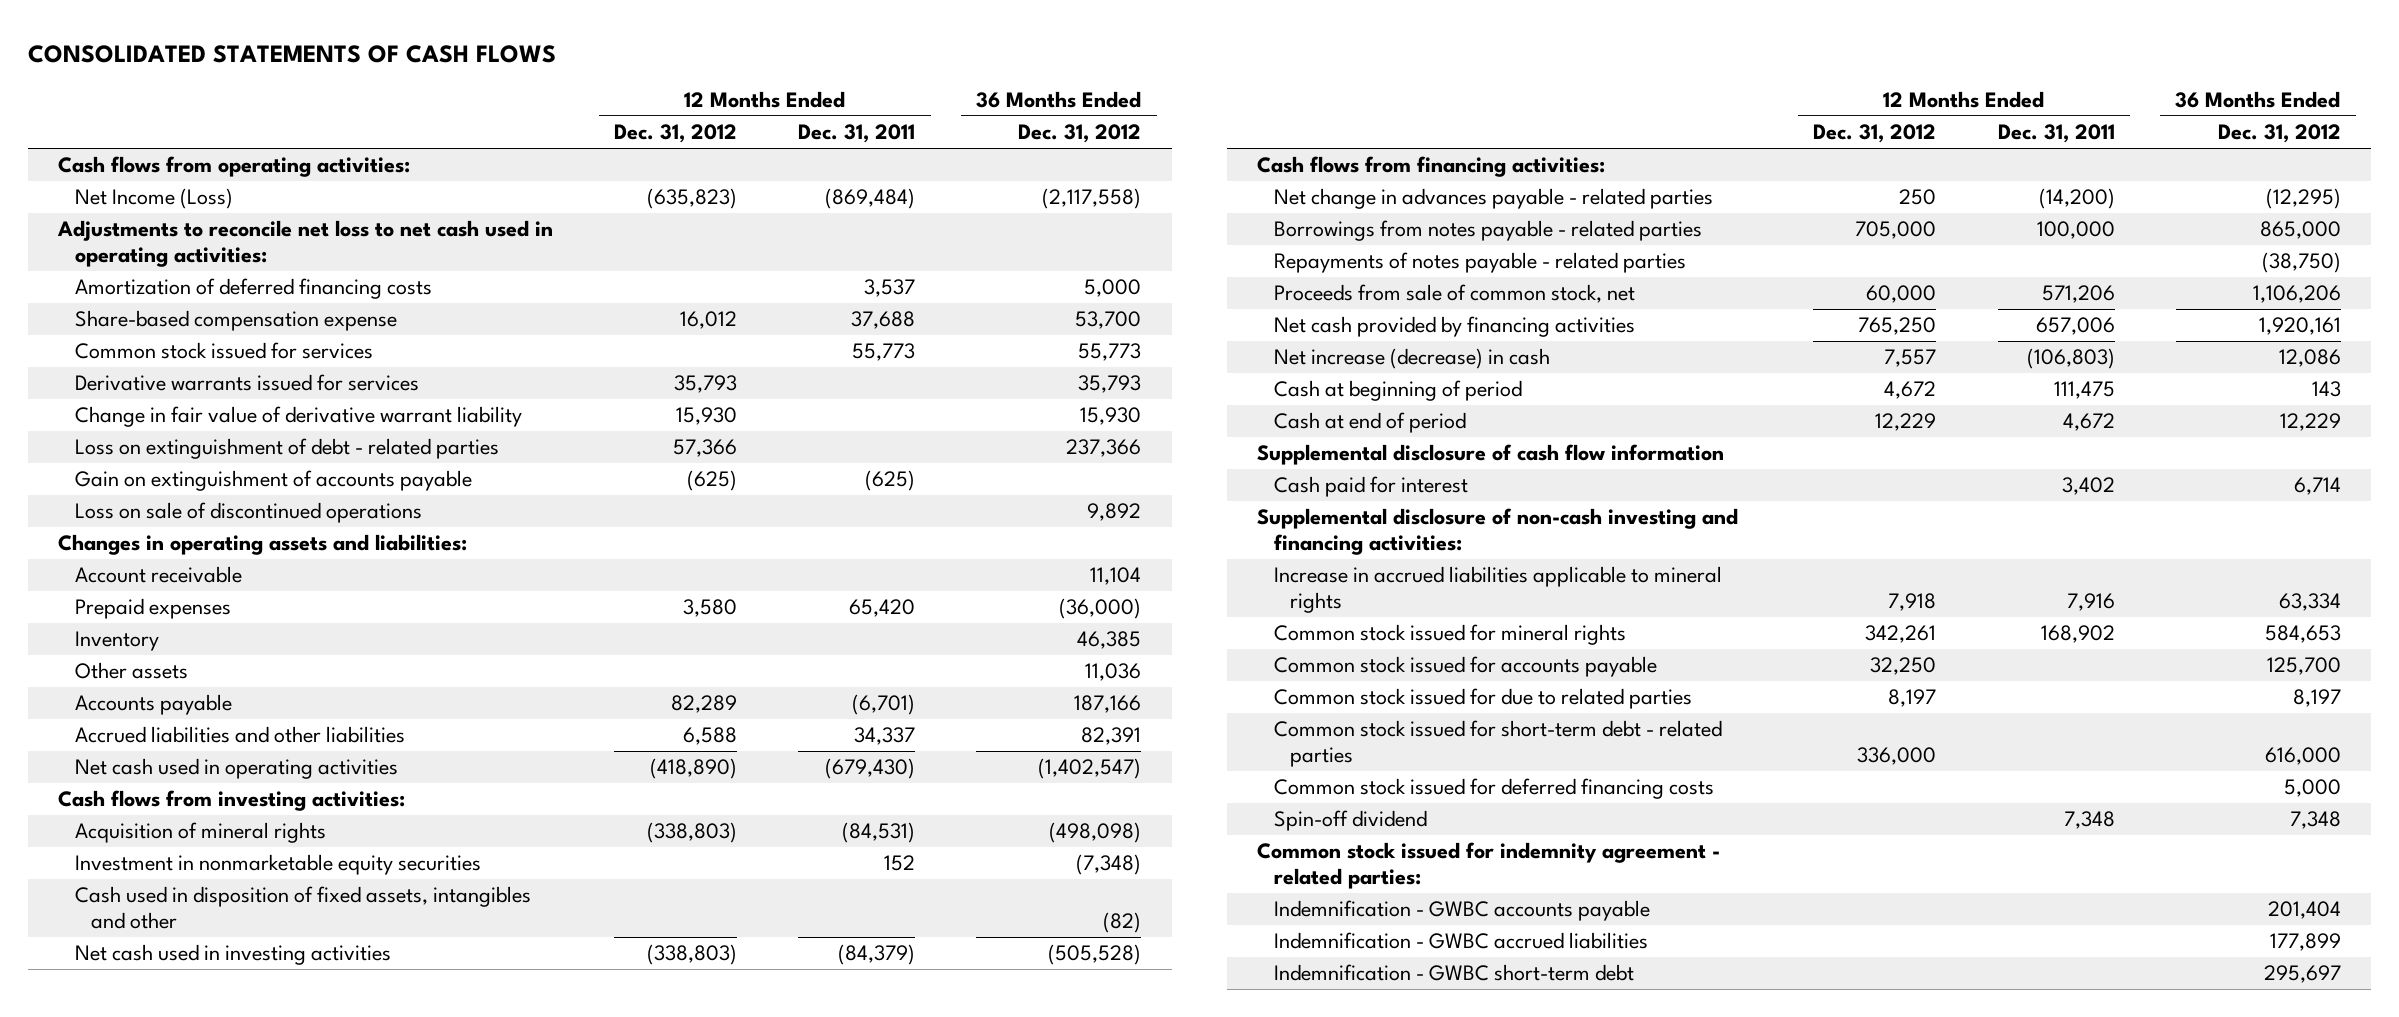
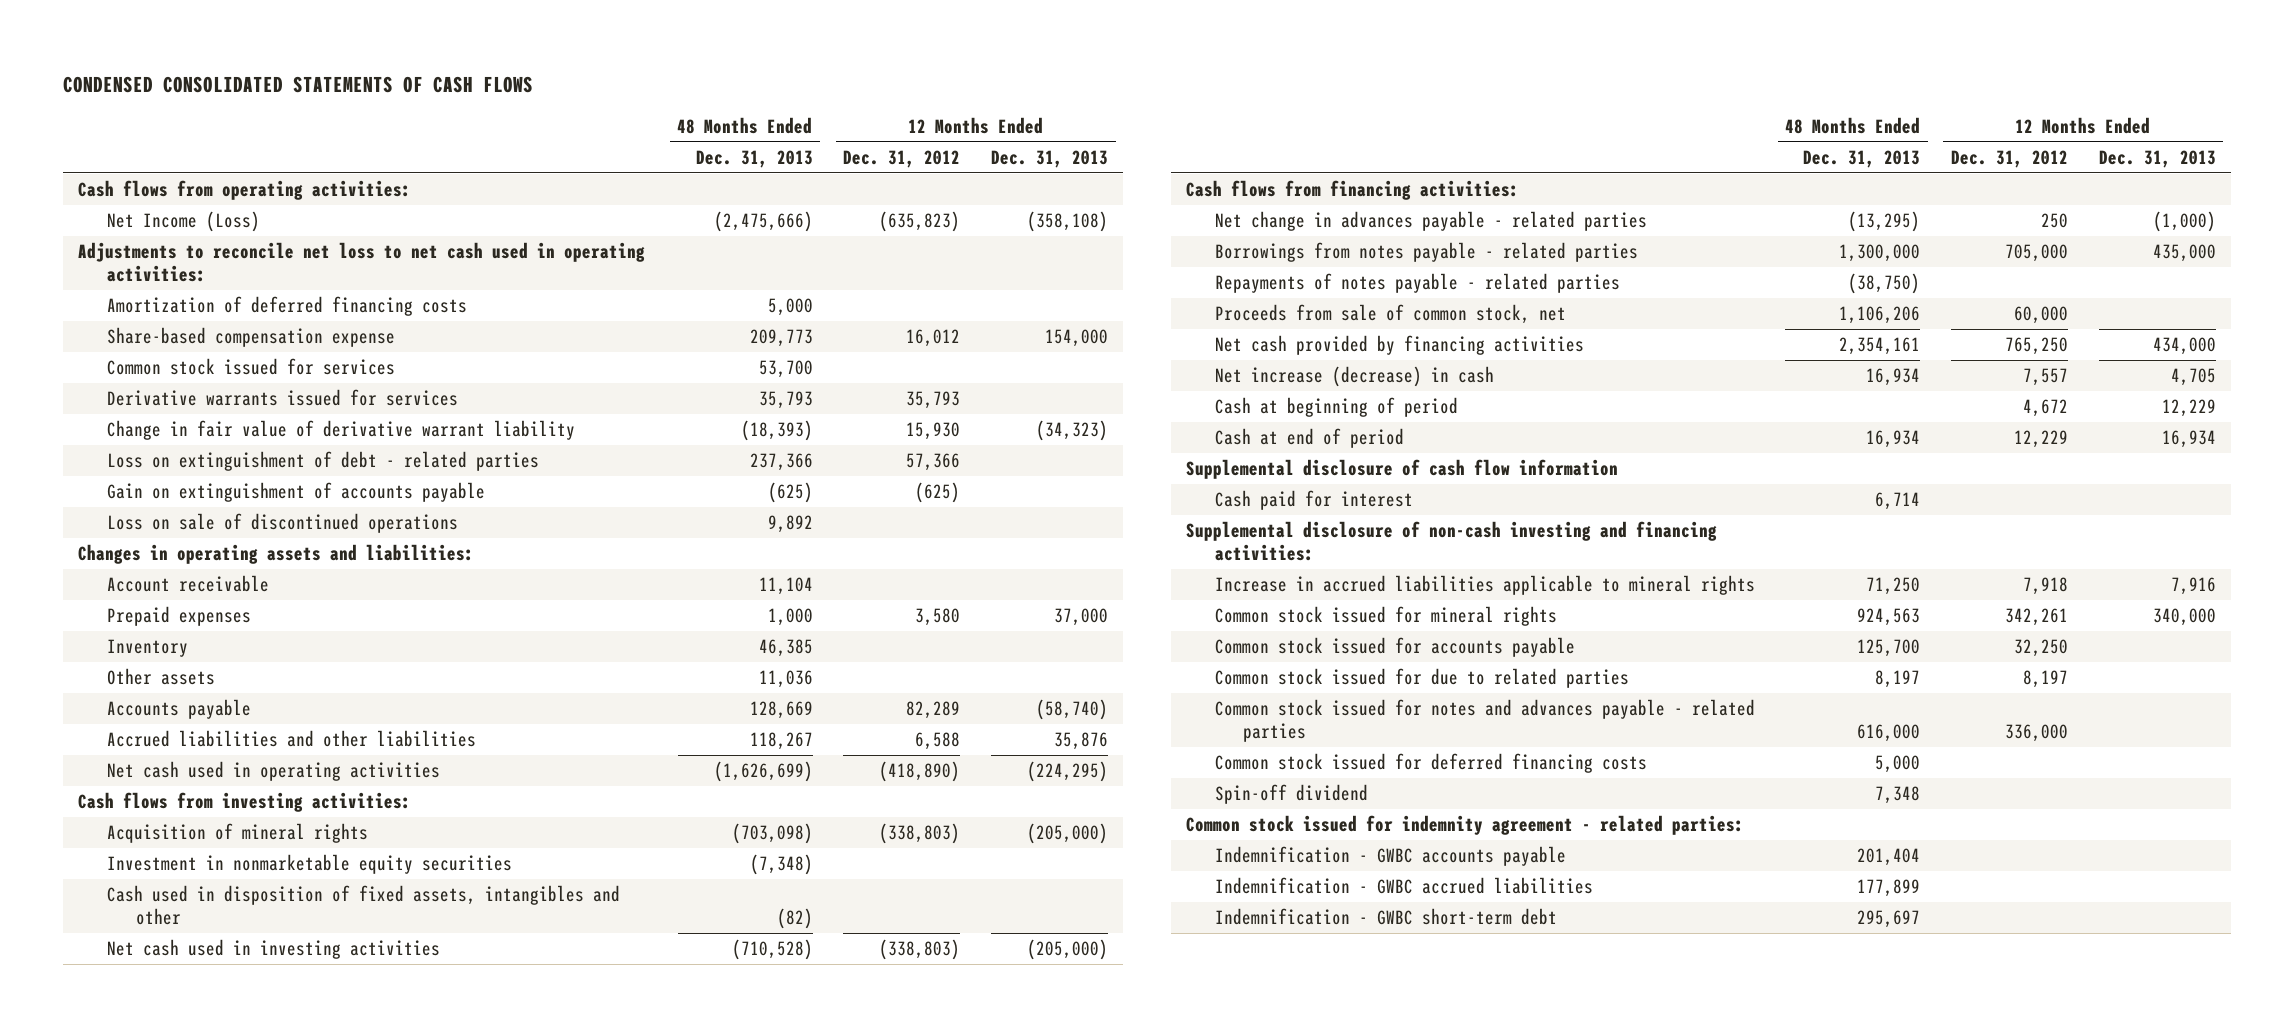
- CONSOLIDATED STATEMENTS OF CASH FLOWS
+ CONDENSED CONSOLIDATED STATEMENTS OF CASH FLOWS
- | 12 Months Ended Dec. 31, 2012 | 12 Months Ended Dec. 31, 2011 | 36 Months Ended Dec. 31, 2012
+ | 48 Months Ended Dec. 31, 2013 | 12 Months Ended Dec. 31, 2012 | 12 Months Ended Dec. 31, 2013
- Common stock issued for short-term debt - related parties | 336,000 | | 616,000
+ Common stock issued for notes and advances payable - related parties | 616,000 | 336,000 |

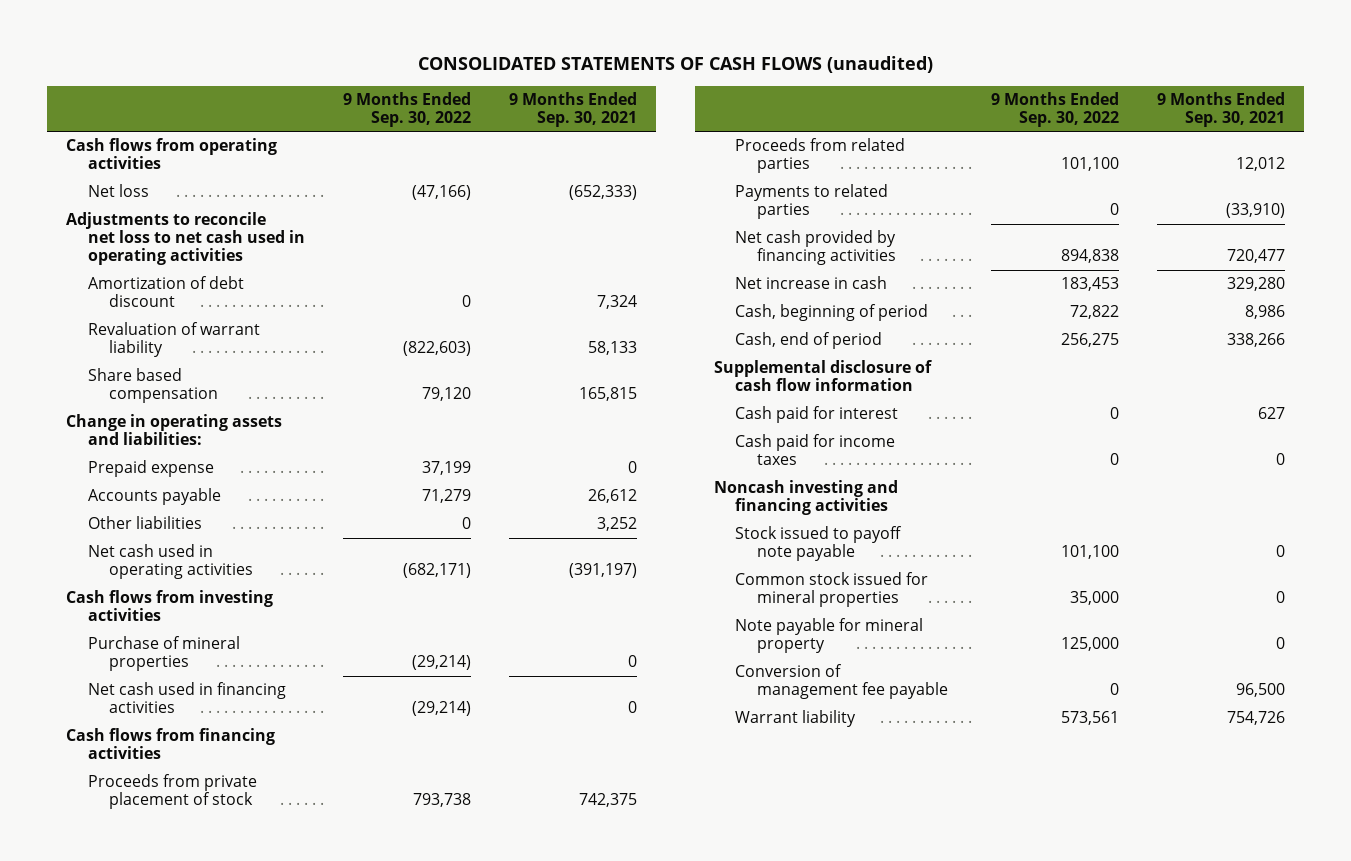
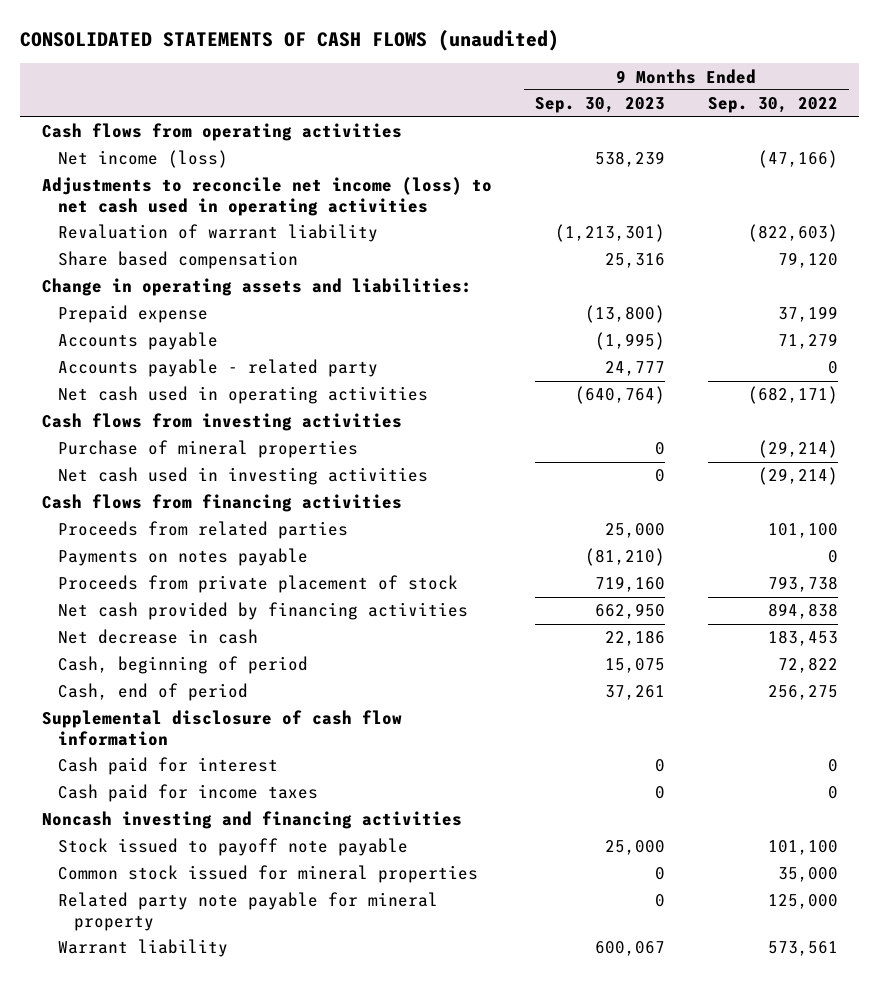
- | 9 Months Ended Sep. 30, 2022 | 9 Months Ended Sep. 30, 2021
+ | 9 Months Ended Sep. 30, 2023 | 9 Months Ended Sep. 30, 2022
- Net loss | (47,166) | (652,333)
- Adjustments to reconcile net loss to net cash used in operating activities
- Amortization of debt discount | 0 | 7,324
+ Net income (loss) | 538,239 | (47,166)
+ Adjustments to reconcile net income (loss) to net cash used in operating activities
- Other liabilities | 0 | 3,252
+ Accounts payable - related party | 24,777 | 0
- Net cash used in financing activities | (29,214) | 0
+ Net cash used in investing activities | 0 | (29,214)
- Payments to related parties | 0 | (33,910)
+ Payments on notes payable | (81,210) | 0
moved down: Proceeds from private placement of stock | 719,160 | 793,738
- Net increase in cash | 183,453 | 329,280
+ Net decrease in cash | 22,186 | 183,453
- Note payable for mineral property | 125,000 | 0
- Conversion of management fee payable | 0 | 96,500
+ Related party note payable for mineral property | 0 | 125,000

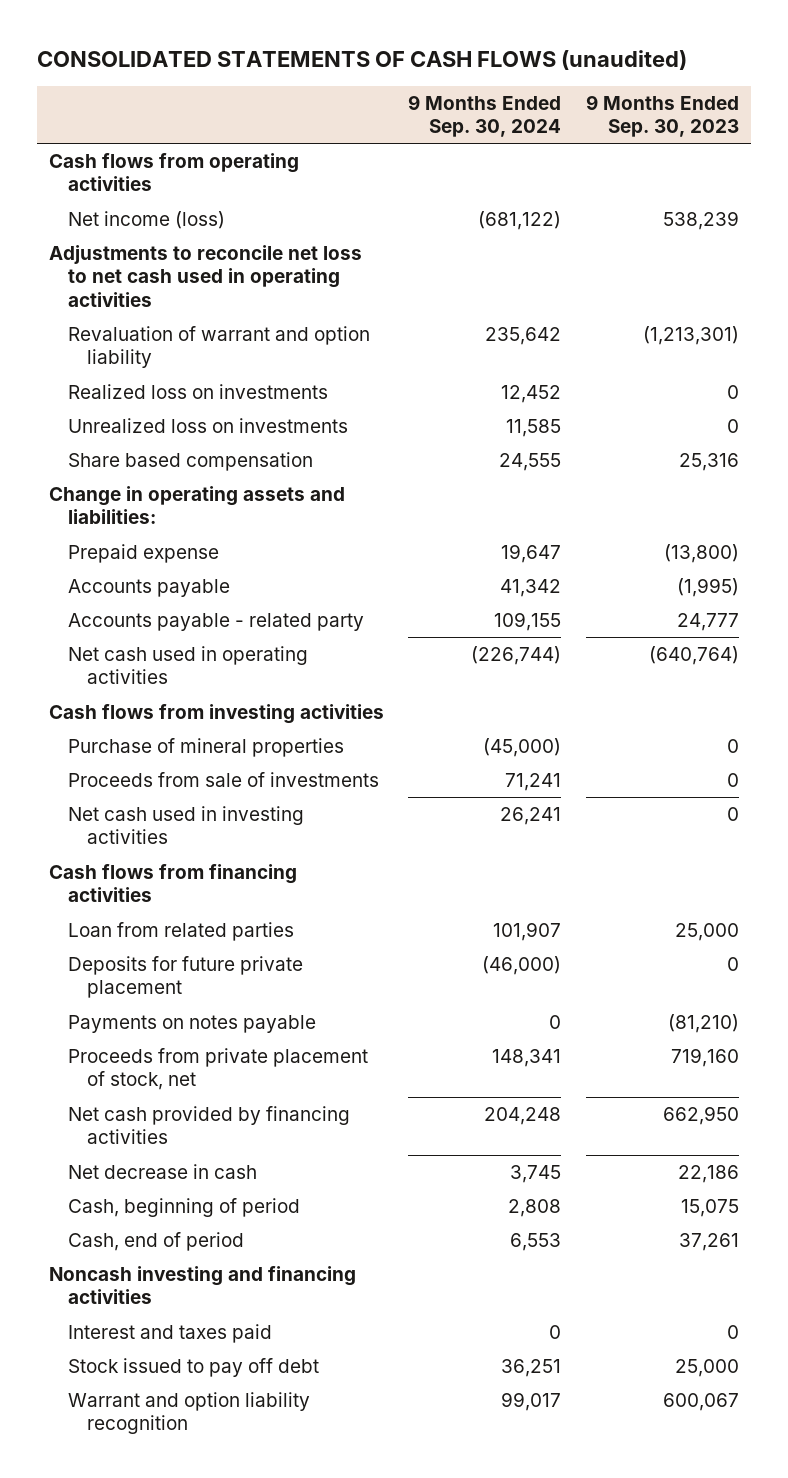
- | 9 Months Ended Sep. 30, 2023 | 9 Months Ended Sep. 30, 2022
+ | 9 Months Ended Sep. 30, 2024 | 9 Months Ended Sep. 30, 2023
- Adjustments to reconcile net income (loss) to net cash used in operating activities
- Revaluation of warrant liability | (1,213,301) | (822,603)
+ Adjustments to reconcile net loss to net cash used in operating activities
+ Revaluation of warrant and option liability | 235,642 | (1,213,301)
+ Realized loss on investments | 12,452 | 0
+ Unrealized loss on investments | 11,585 | 0
+ Proceeds from sale of investments | 71,241 | 0
- Proceeds from related parties | 25,000 | 101,100
+ Loan from related parties | 101,907 | 25,000
+ Deposits for future private placement | (46,000) | 0
- Proceeds from private placement of stock | 719,160 | 793,738
+ Proceeds from private placement of stock, net | 148,341 | 719,160
- Supplemental disclosure of cash flow information
- Cash paid for interest | 0 | 0
- Cash paid for income taxes | 0 | 0
- Stock issued to payoff note payable | 25,000 | 101,100
- Common stock issued for mineral properties | 0 | 35,000
- Related party note payable for mineral property | 0 | 125,000
- Warrant liability | 600,067 | 573,561
+ Interest and taxes paid | 0 | 0
+ Stock issued to pay off debt | 36,251 | 25,000
+ Warrant and option liability recognition | 99,017 | 600,067

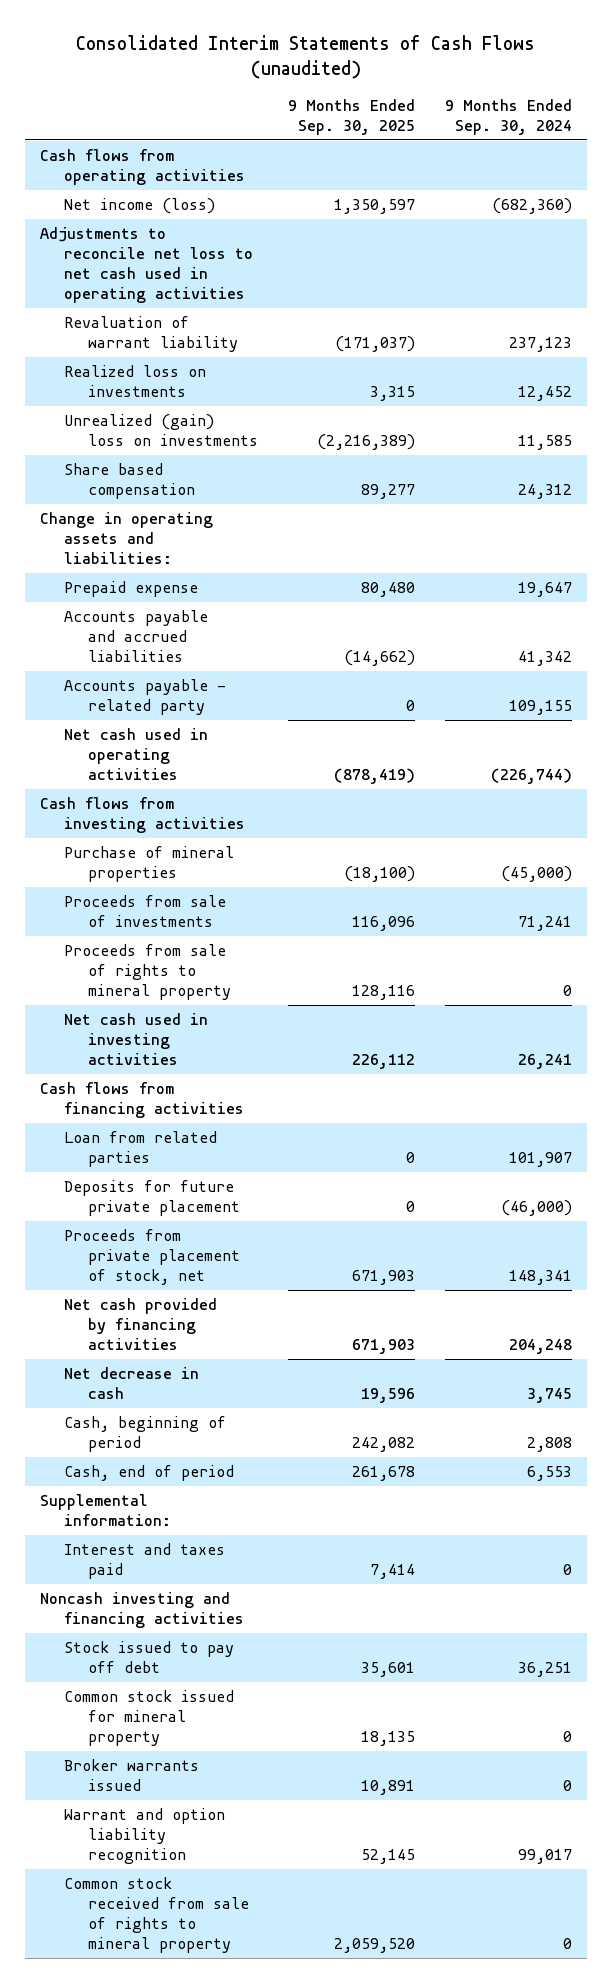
- CONSOLIDATED STATEMENTS OF CASH FLOWS (unaudited)
+ Consolidated Interim Statements of Cash Flows (unaudited)
- | 9 Months Ended Sep. 30, 2024 | 9 Months Ended Sep. 30, 2023
+ | 9 Months Ended Sep. 30, 2025 | 9 Months Ended Sep. 30, 2024
- Net income (loss) | (681,122) | 538,239
+ Net income (loss) | 1,350,597 | (682,360)
- Revaluation of warrant and option liability | 235,642 | (1,213,301)
+ Revaluation of warrant liability | (171,037) | 237,123
- Unrealized loss on investments | 11,585 | 0
- Share based compensation | 24,555 | 25,316
+ Unrealized (gain) loss on investments | (2,216,389) | 11,585
+ Share based compensation | 89,277 | 24,312
- Accounts payable | 41,342 | (1,995)
+ Accounts payable and accrued liabilities | (14,662) | 41,342
+ Proceeds from sale of rights to mineral property | 128,116 | 0
- Payments on notes payable | 0 | (81,210)
+ Supplemental information:
moved down: Noncash investing and financing activities
+ Common stock issued for mineral property | 18,135 | 0
+ Broker warrants issued | 10,891 | 0
+ Common stock received from sale of rights to mineral property | 2,059,520 | 0

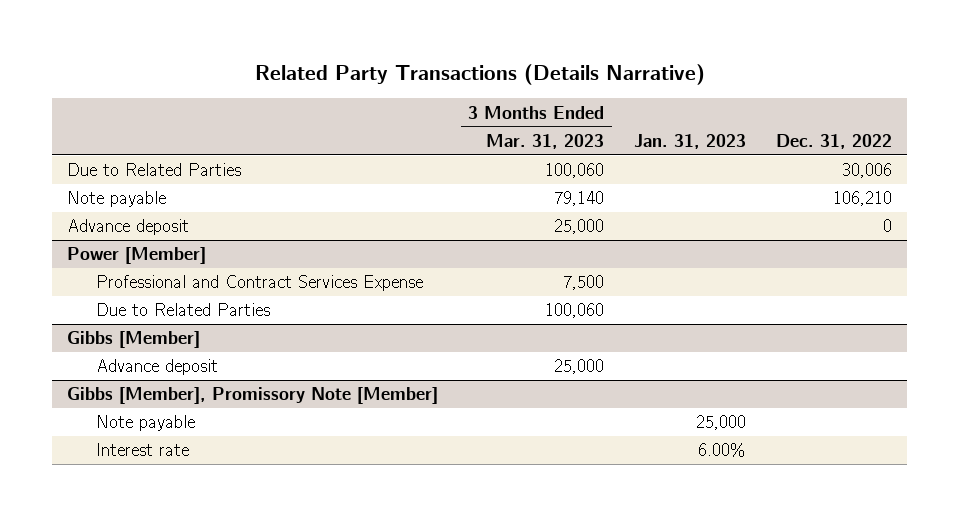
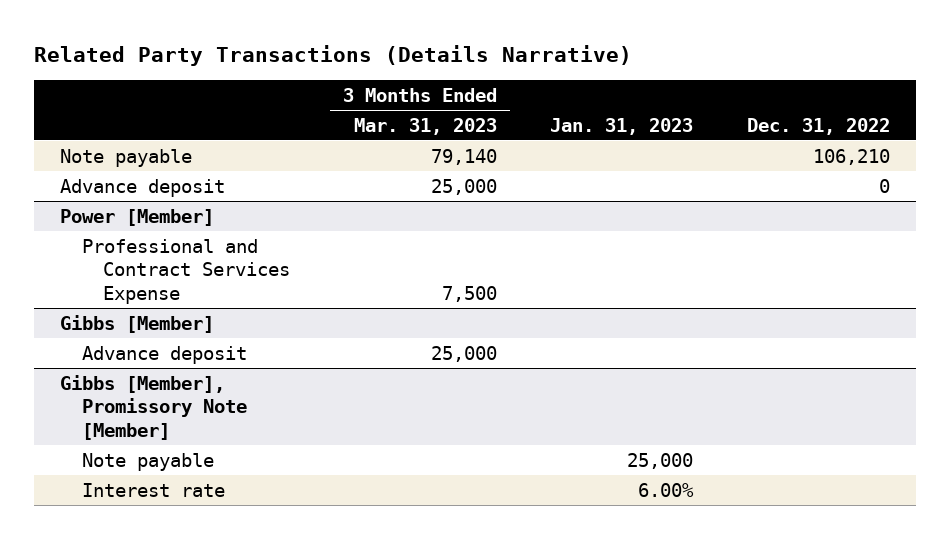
- Due to Related Parties | 100,060 | | 30,006
@ Power [Member]
- Due to Related Parties | 100,060 | |

